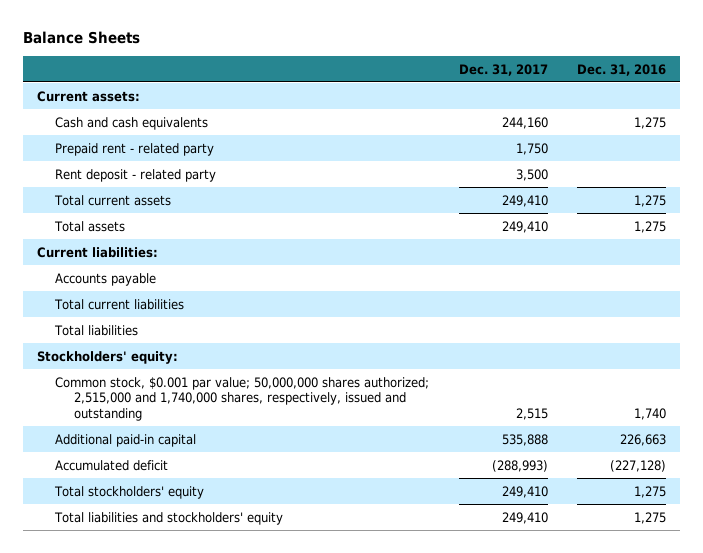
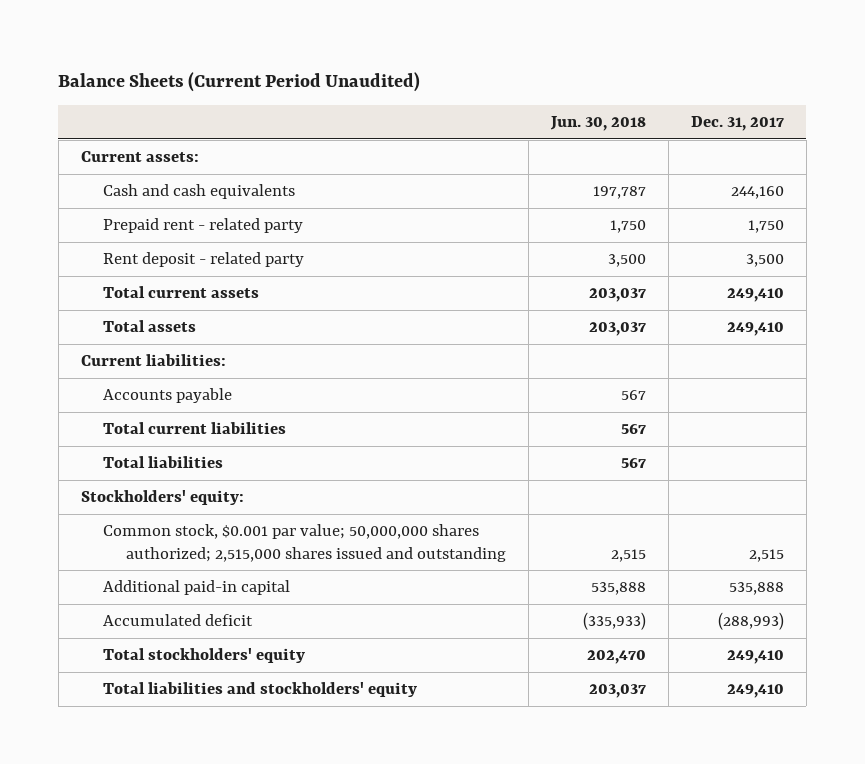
- Balance Sheets
+ Balance Sheets (Current Period Unaudited)
- | Dec. 31, 2017 | Dec. 31, 2016
+ | Jun. 30, 2018 | Dec. 31, 2017
- Common stock, $0.001 par value; 50,000,000 shares authorized; 2,515,000 and 1,740,000 shares, respectively, issued and outstanding | 2,515 | 1,740
+ Common stock, $0.001 par value; 50,000,000 shares authorized; 2,515,000 shares issued and outstanding | 2,515 | 2,515

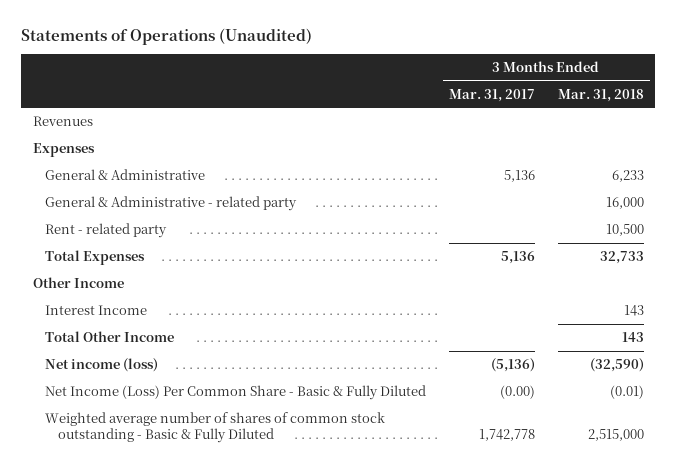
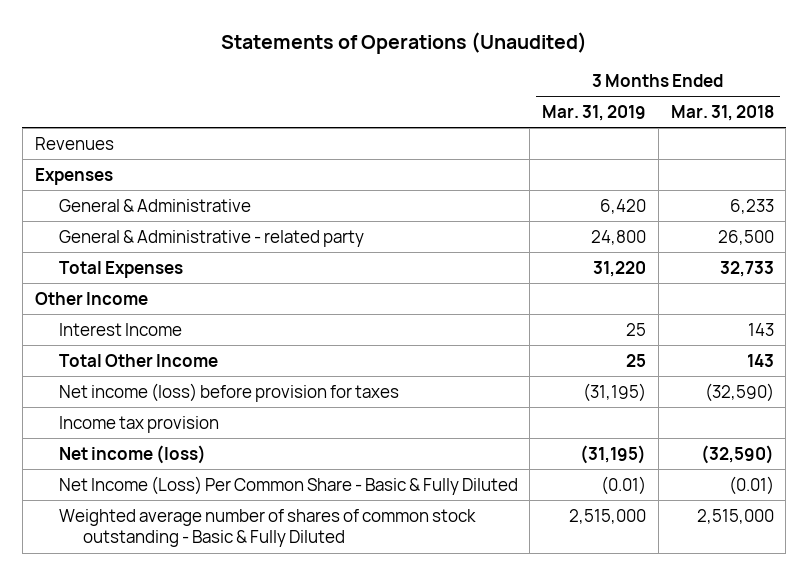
- | 3 Months Ended Mar. 31, 2017 | 3 Months Ended Mar. 31, 2018
+ | 3 Months Ended Mar. 31, 2019 | 3 Months Ended Mar. 31, 2018
- General & Administrative - related party | | 16,000
- Rent - related party | | 10,500
+ General & Administrative - related party | 24,800 | 26,500
+ Net income (loss) before provision for taxes | (31,195) | (32,590)
+ Income tax provision

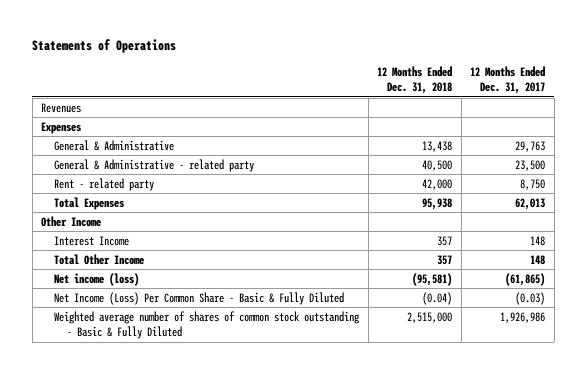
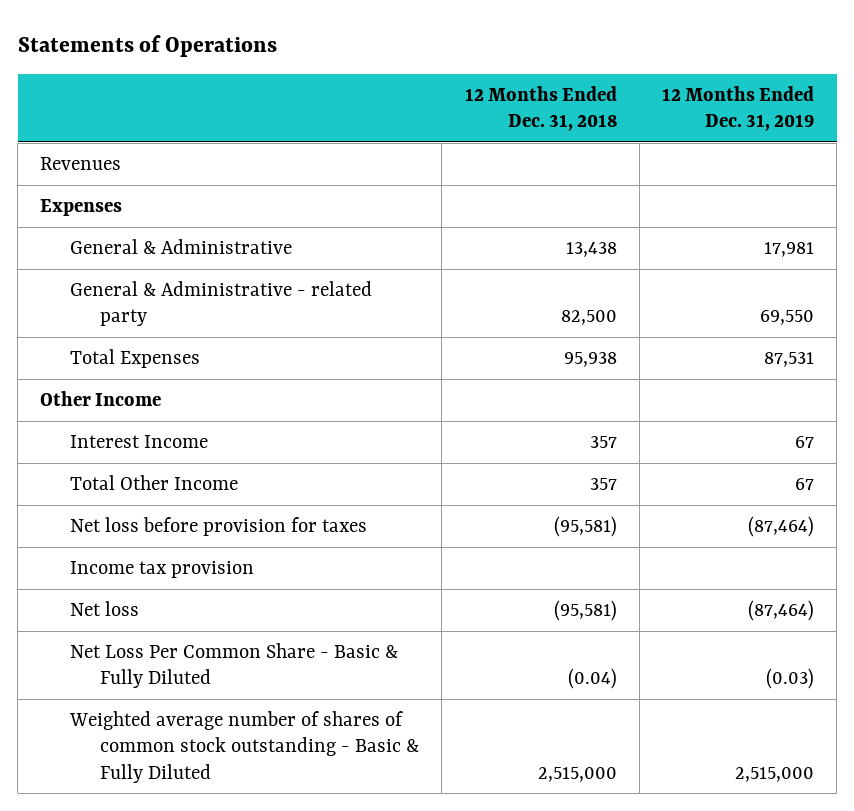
- | 12 Months Ended Dec. 31, 2018 | 12 Months Ended Dec. 31, 2017
+ | 12 Months Ended Dec. 31, 2018 | 12 Months Ended Dec. 31, 2019
- General & Administrative - related party | 40,500 | 23,500
- Rent - related party | 42,000 | 8,750
+ General & Administrative - related party | 82,500 | 69,550
- Net income (loss) | (95,581) | (61,865)
- Net Income (Loss) Per Common Share - Basic & Fully Diluted | (0.04) | (0.03)
+ Net loss before provision for taxes | (95,581) | (87,464)
+ Income tax provision
+ Net loss | (95,581) | (87,464)
+ Net Loss Per Common Share - Basic & Fully Diluted | (0.04) | (0.03)

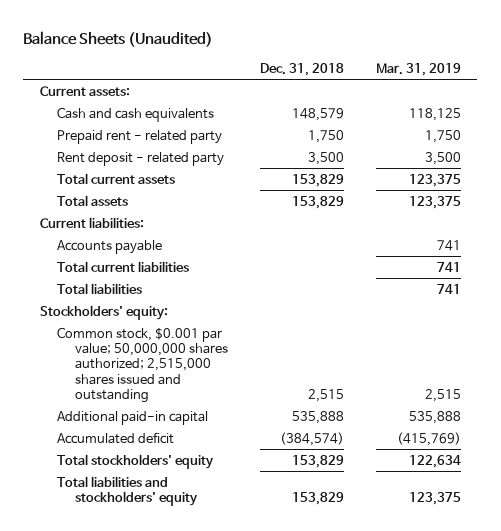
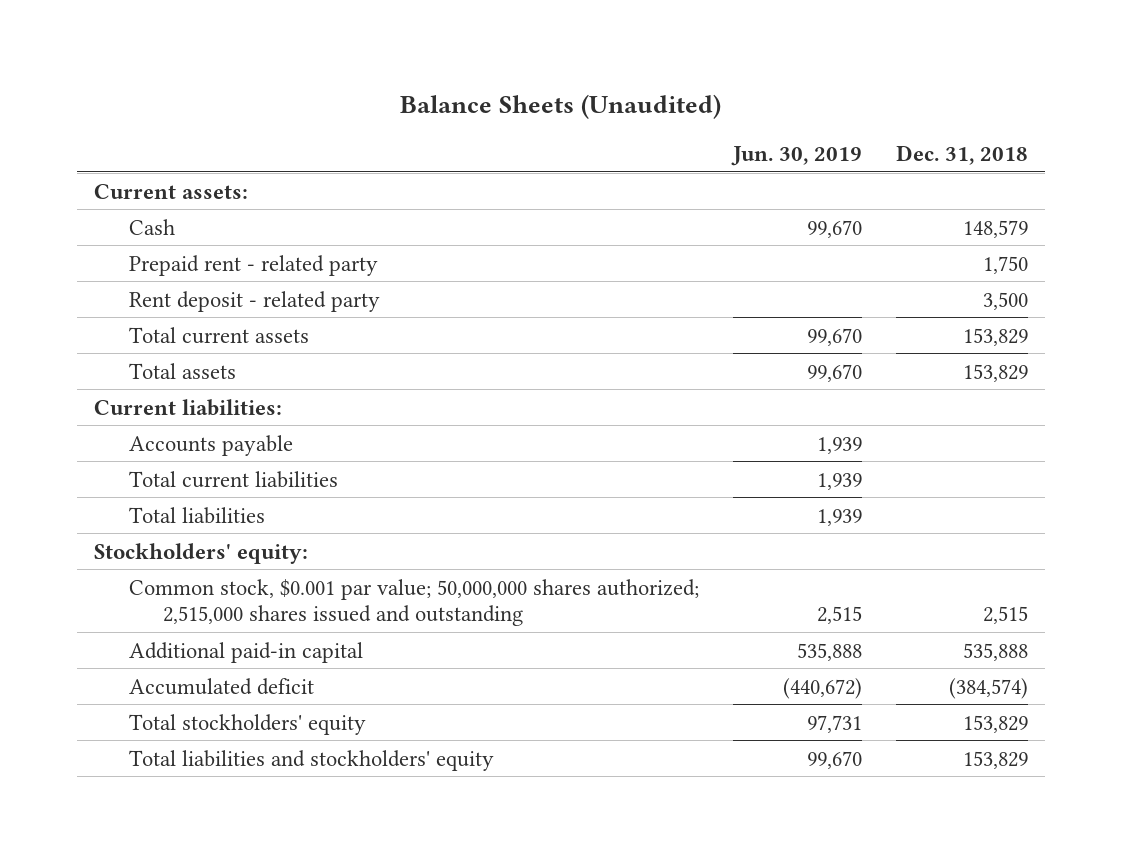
- | Dec. 31, 2018 | Mar. 31, 2019
+ | Jun. 30, 2019 | Dec. 31, 2018
- Cash and cash equivalents | 148,579 | 118,125
+ Cash | 99,670 | 148,579

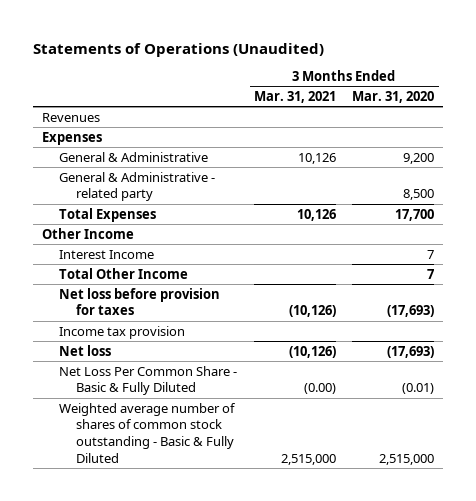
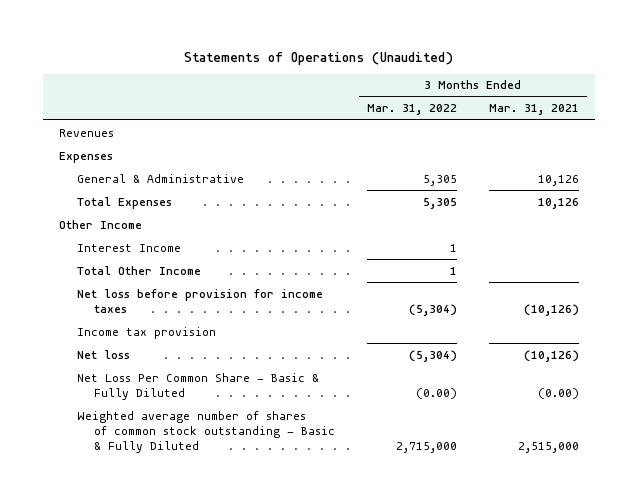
- | 3 Months Ended Mar. 31, 2021 | 3 Months Ended Mar. 31, 2020
+ | 3 Months Ended Mar. 31, 2022 | 3 Months Ended Mar. 31, 2021
- General & Administrative - related party | | 8,500
- Net loss before provision for taxes | (10,126) | (17,693)
+ Net loss before provision for income taxes | (5,304) | (10,126)

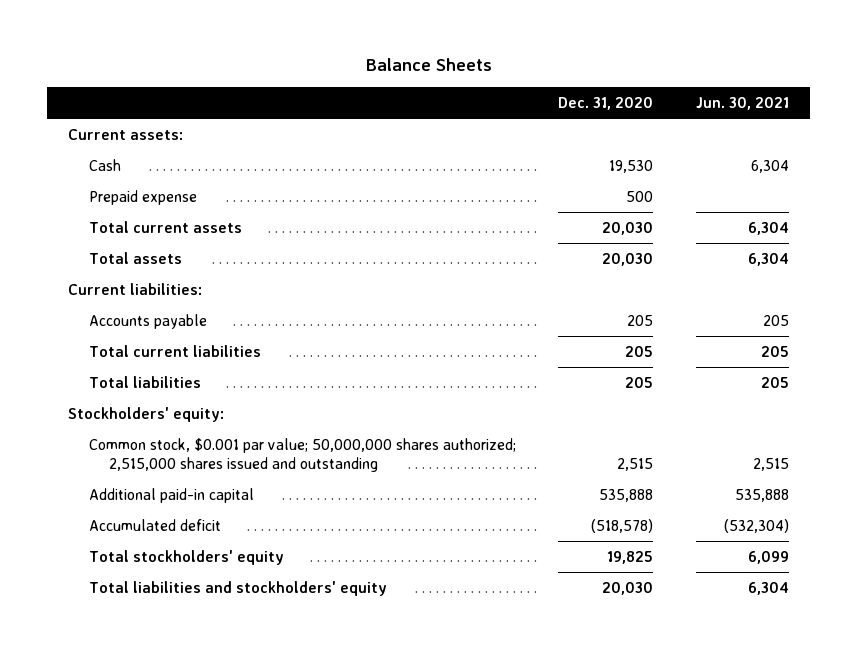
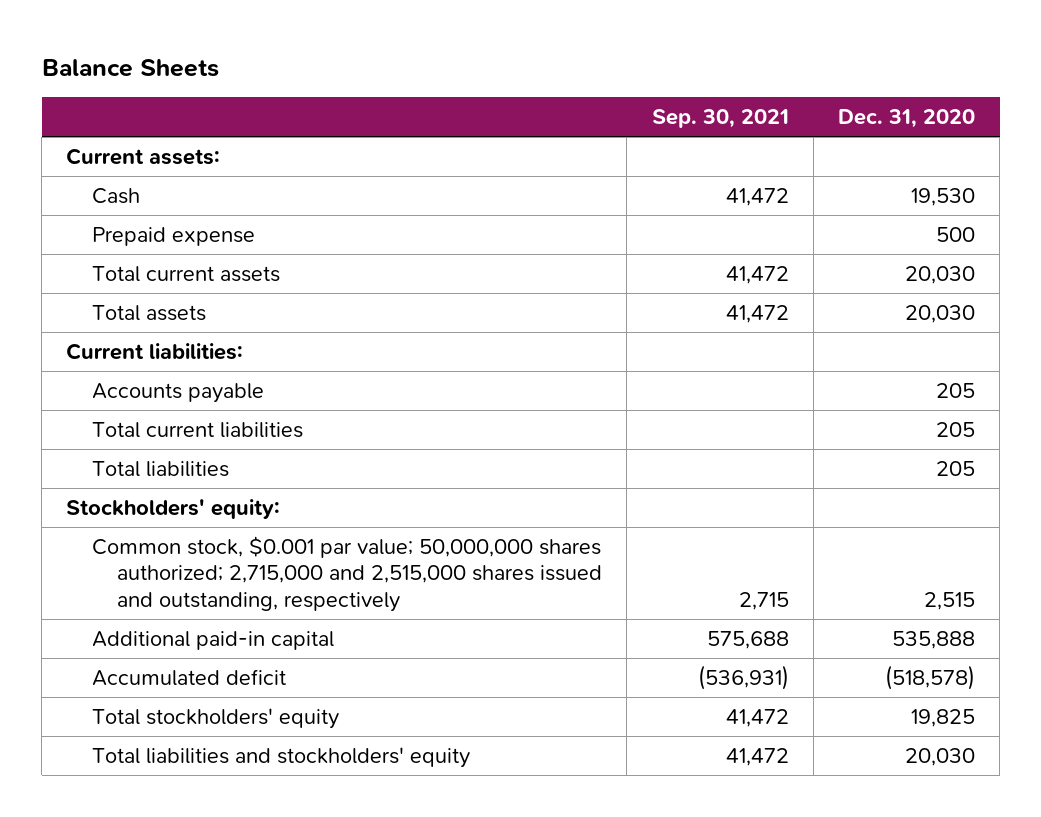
- | Dec. 31, 2020 | Jun. 30, 2021
+ | Sep. 30, 2021 | Dec. 31, 2020
- Common stock, $0.001 par value; 50,000,000 shares authorized; 2,515,000 shares issued and outstanding | 2,515 | 2,515
+ Common stock, $0.001 par value; 50,000,000 shares authorized; 2,715,000 and 2,515,000 shares issued and outstanding, respectively | 2,715 | 2,515

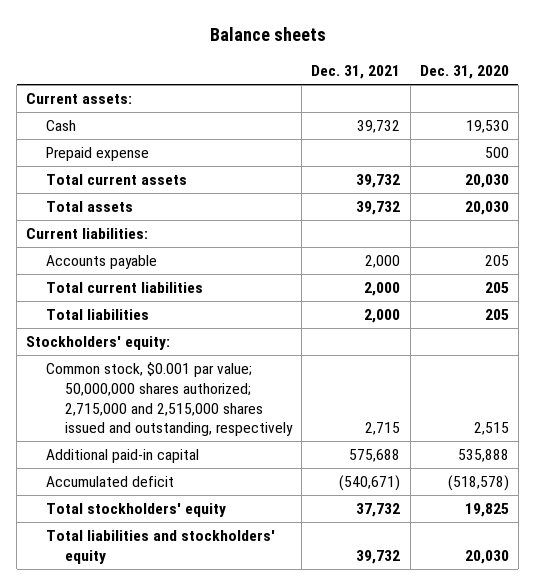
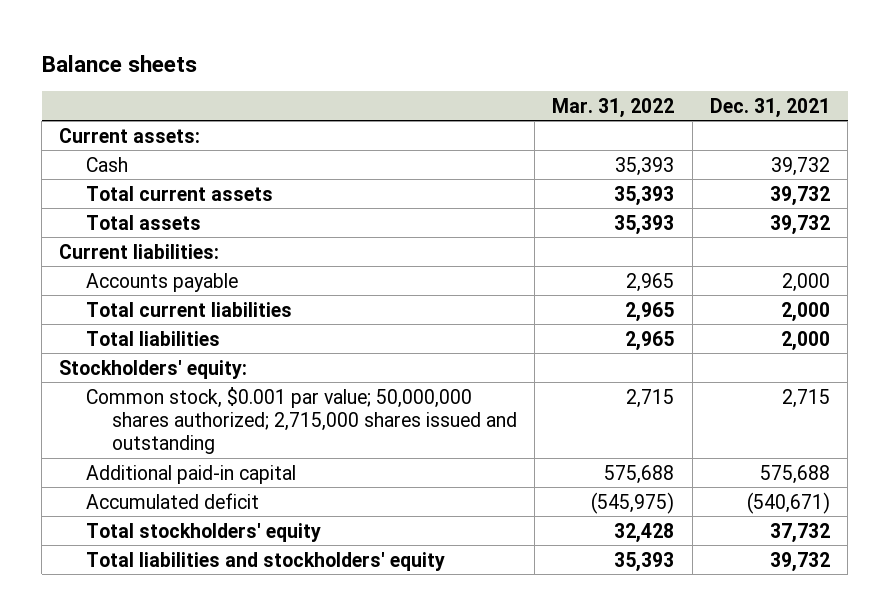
- | Dec. 31, 2021 | Dec. 31, 2020
+ | Mar. 31, 2022 | Dec. 31, 2021
- Prepaid expense | | 500
- Common stock, $0.001 par value; 50,000,000 shares authorized; 2,715,000 and 2,515,000 shares issued and outstanding, respectively | 2,715 | 2,515
+ Common stock, $0.001 par value; 50,000,000 shares authorized; 2,715,000 shares issued and outstanding | 2,715 | 2,715

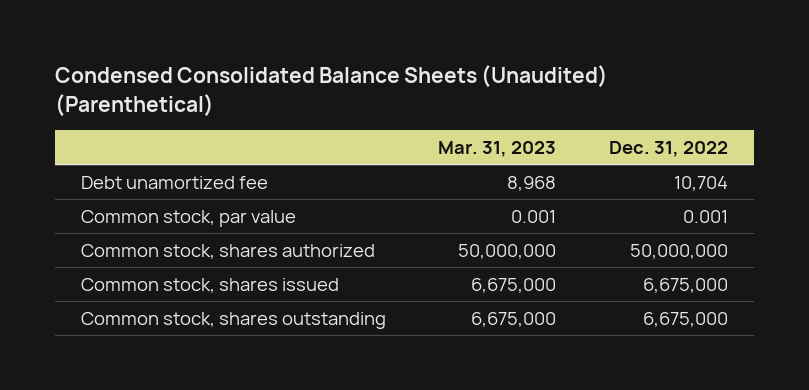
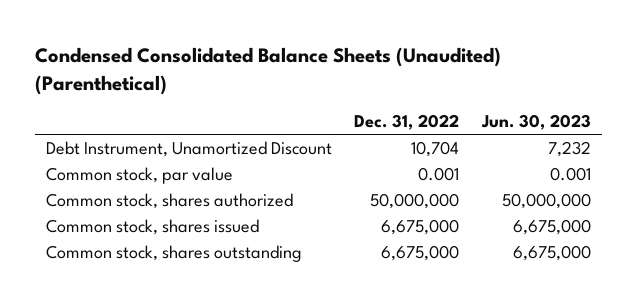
- | Mar. 31, 2023 | Dec. 31, 2022
+ | Dec. 31, 2022 | Jun. 30, 2023
- Debt unamortized fee | 8,968 | 10,704
+ Debt Instrument, Unamortized Discount | 10,704 | 7,232

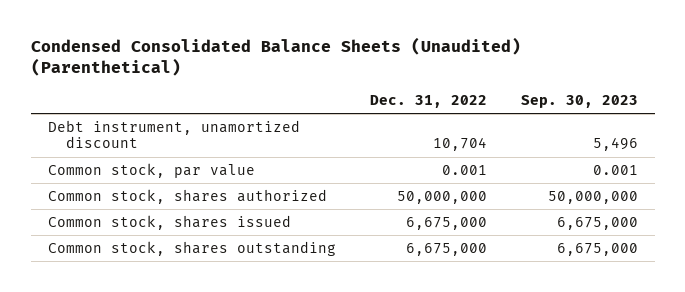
- | Dec. 31, 2022 | Jun. 30, 2023
+ | Dec. 31, 2022 | Sep. 30, 2023
- Debt Instrument, Unamortized Discount | 10,704 | 7,232
+ Debt instrument, unamortized discount | 10,704 | 5,496

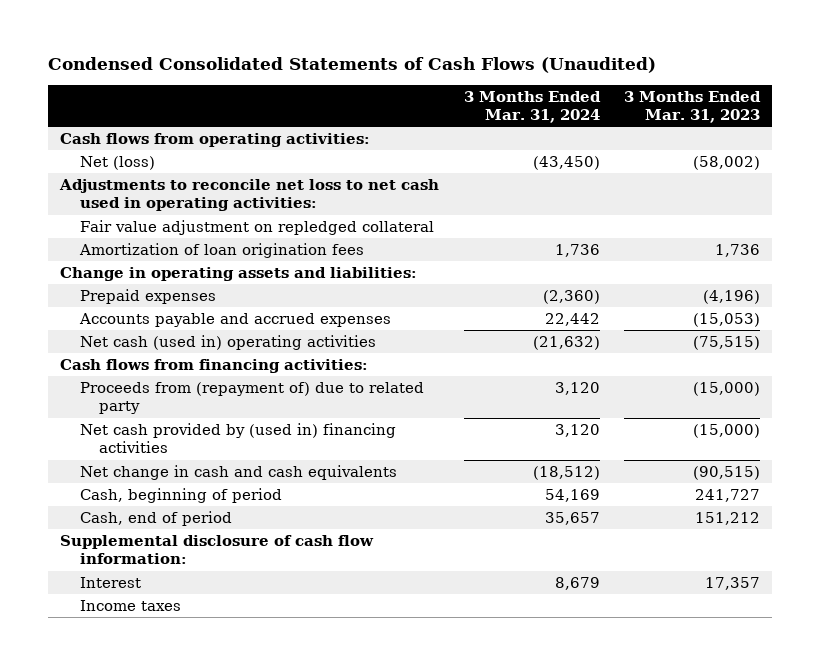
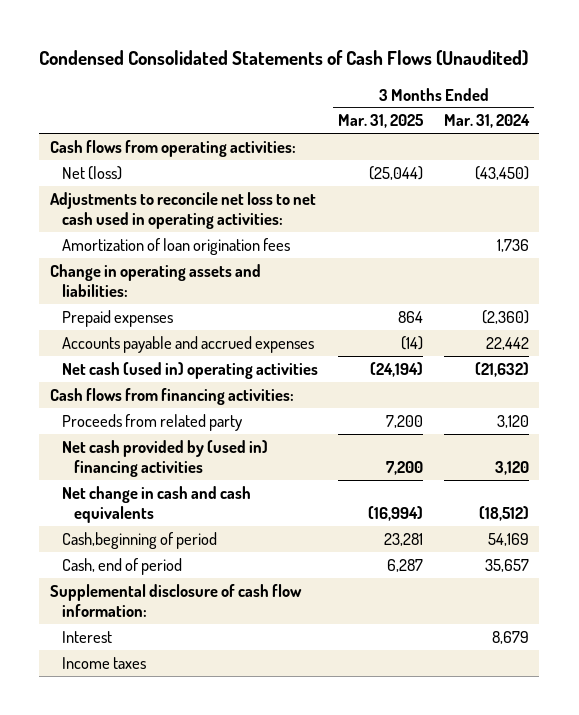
- | 3 Months Ended Mar. 31, 2024 | 3 Months Ended Mar. 31, 2023
+ | 3 Months Ended Mar. 31, 2025 | 3 Months Ended Mar. 31, 2024
- Fair value adjustment on repledged collateral
- Proceeds from (repayment of) due to related party | 3,120 | (15,000)
+ Proceeds from related party | 7,200 | 3,120
- Cash, beginning of period | 54,169 | 241,727
+ Cash,beginning of period | 23,281 | 54,169

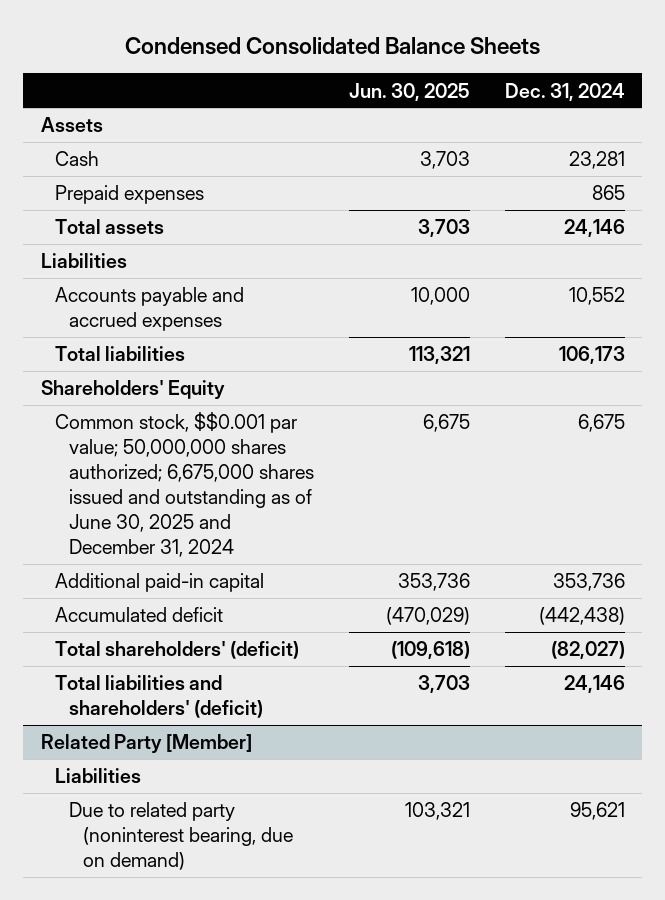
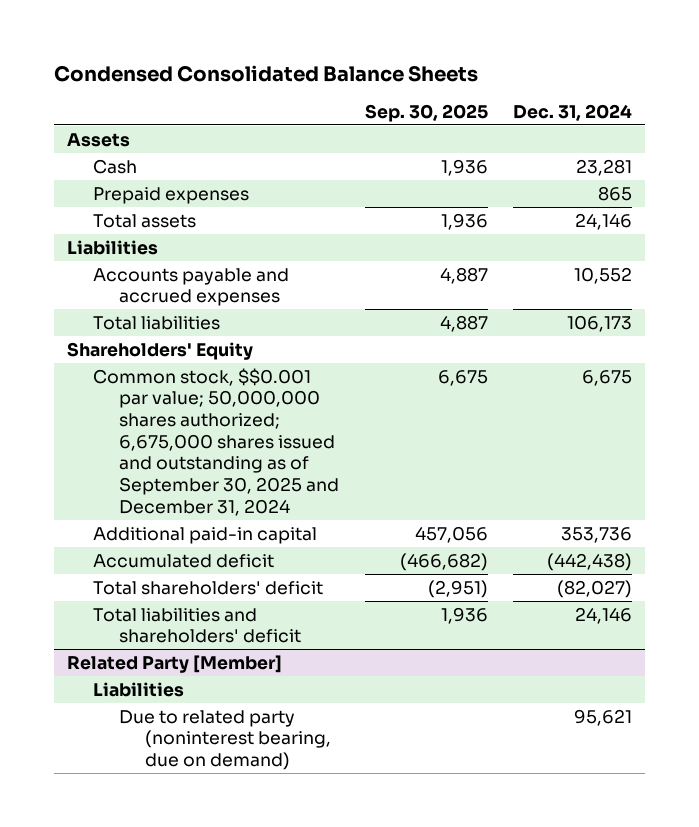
- | Jun. 30, 2025 | Dec. 31, 2024
+ | Sep. 30, 2025 | Dec. 31, 2024
- Common stock, $$0.001 par value; 50,000,000 shares authorized; 6,675,000 shares issued and outstanding as of June 30, 2025 and December 31, 2024 | 6,675 | 6,675
+ Common stock, $$0.001 par value; 50,000,000 shares authorized; 6,675,000 shares issued and outstanding as of September 30, 2025 and December 31, 2024 | 6,675 | 6,675
- Total shareholders' (deficit) | (109,618) | (82,027)
- Total liabilities and shareholders' (deficit) | 3,703 | 24,146
+ Total shareholders' deficit | (2,951) | (82,027)
+ Total liabilities and shareholders' deficit | 1,936 | 24,146

